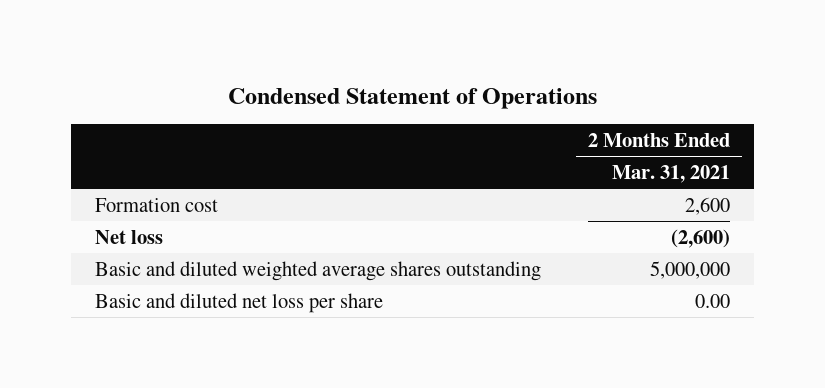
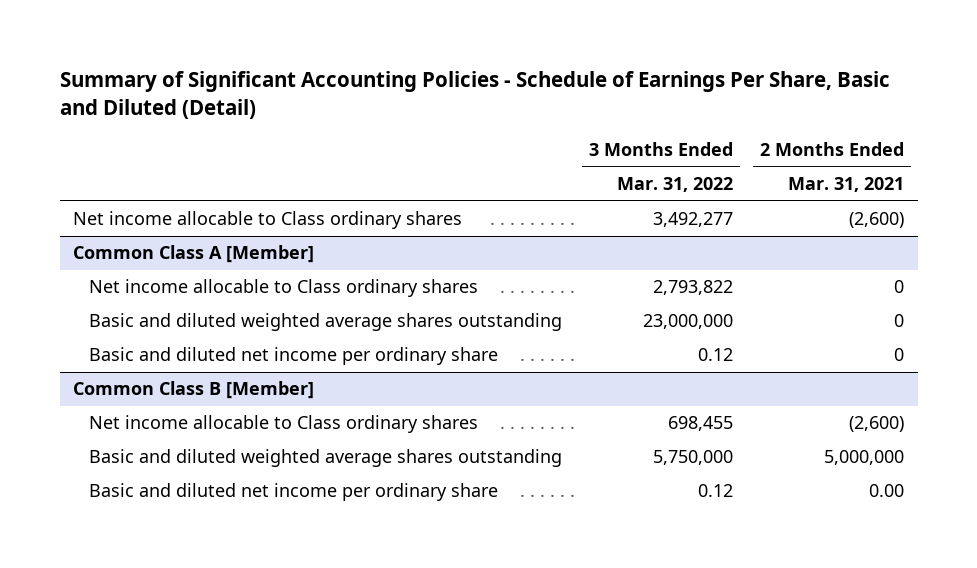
- Condensed Statement of Operations
+ Summary of Significant Accounting Policies - Schedule of Earnings Per Share, Basic and Diluted (Detail)
- | 2 Months Ended Mar. 31, 2021
+ | 3 Months Ended Mar. 31, 2022 | 2 Months Ended Mar. 31, 2021
- Formation cost | 2,600
- Net loss | (2,600)
+ Net income allocable to Class ordinary shares | 3,492,277 | (2,600)
+ Common Class A [Member]
+ Net income allocable to Class ordinary shares | 2,793,822 | 0
+ Basic and diluted weighted average shares outstanding | 23,000,000 | 0
+ Basic and diluted net income per ordinary share | 0.12 | 0
+ Common Class B [Member]
+ Net income allocable to Class ordinary shares | 698,455 | (2,600)
- Basic and diluted net loss per share | 0.00
+ Basic and diluted net income per ordinary share | 0.12 | 0.00

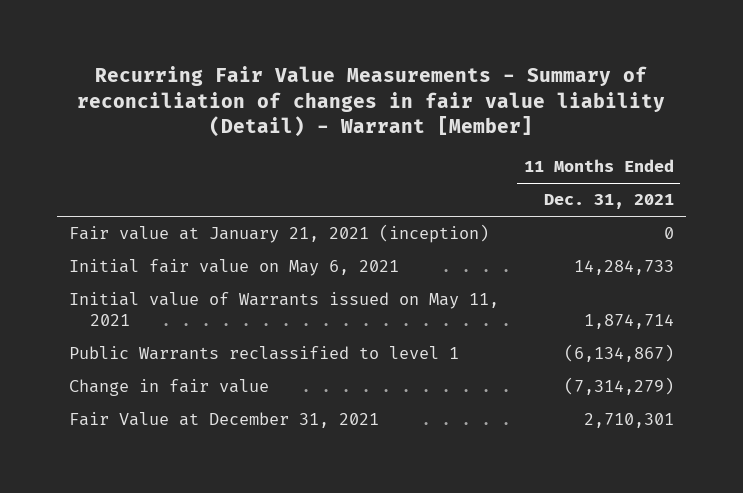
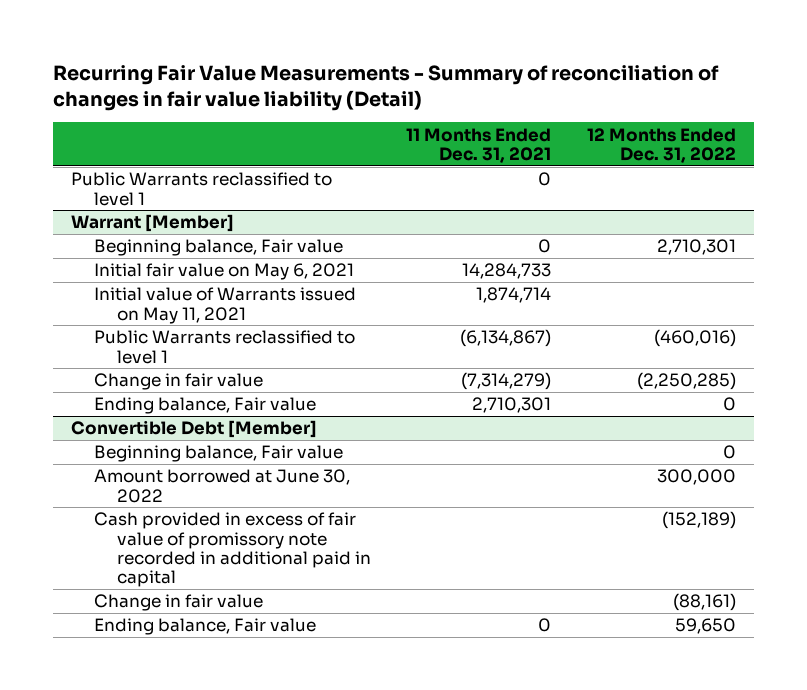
- Recurring Fair Value Measurements - Summary of reconciliation of changes in fair value liability (Detail) - Warrant [Member]
+ Recurring Fair Value Measurements - Summary of reconciliation of changes in fair value liability (Detail)
- | 11 Months Ended Dec. 31, 2021
+ | 11 Months Ended Dec. 31, 2021 | 12 Months Ended Dec. 31, 2022
- Fair value at January 21, 2021 (inception) | 0
+ Public Warrants reclassified to level 1 | 0 |
+ Warrant [Member]
+ Beginning balance, Fair value | 0 | 2,710,301
- Fair Value at December 31, 2021 | 2,710,301
+ Ending balance, Fair value | 2,710,301 | 0
+ Convertible Debt [Member]
+ Beginning balance, Fair value | | 0
+ Amount borrowed at June 30, 2022 | | 300,000
+ Cash provided in excess of fair value of promissory note recorded in additional paid in capital | | (152,189)
+ Change in fair value | | (88,161)
+ Ending balance, Fair value | 0 | 59,650

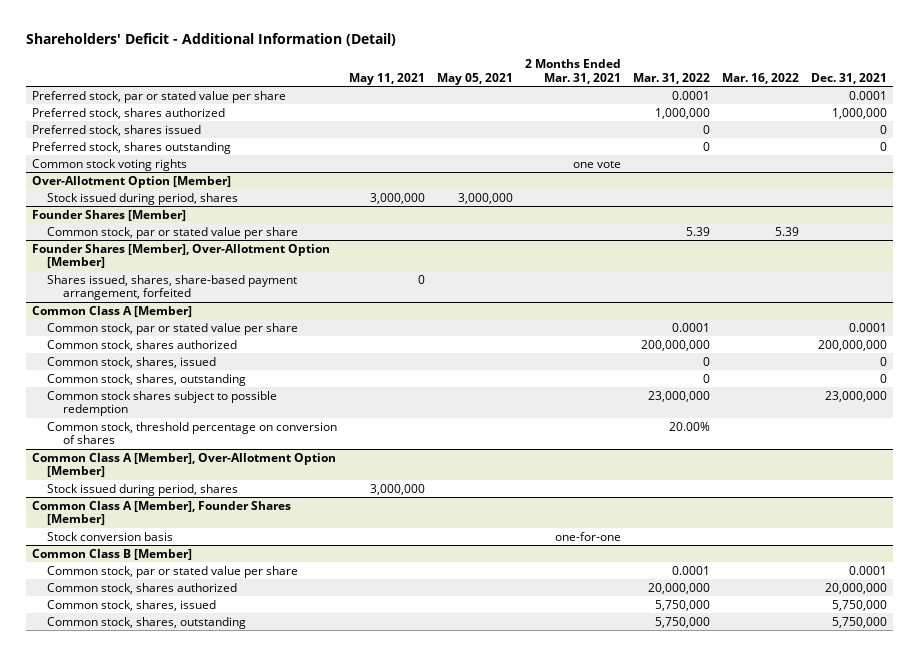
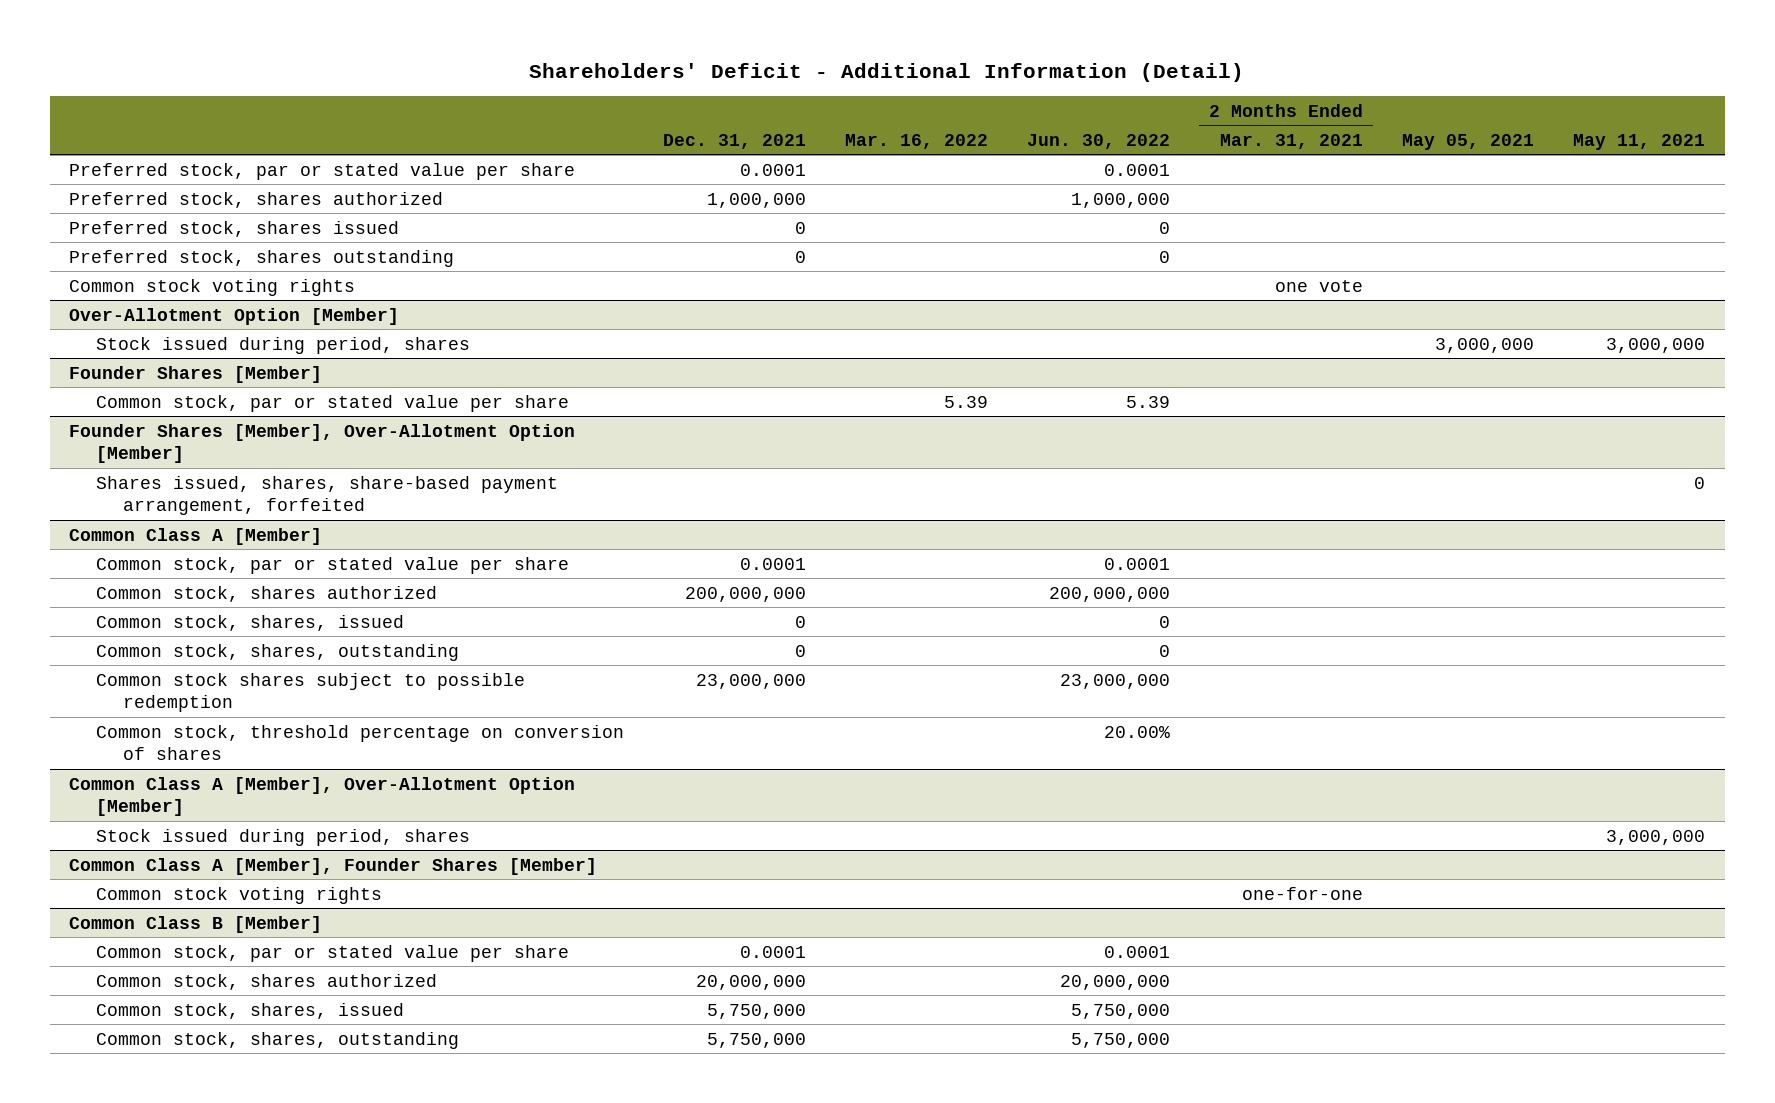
- | May 11, 2021 | May 05, 2021 | 2 Months Ended Mar. 31, 2021 | Mar. 31, 2022 | Mar. 16, 2022 | Dec. 31, 2021
+ | Dec. 31, 2021 | Mar. 16, 2022 | Jun. 30, 2022 | 2 Months Ended Mar. 31, 2021 | May 05, 2021 | May 11, 2021
@ Common Class A [Member], Founder Shares [Member]
- Stock conversion basis | | | one-for-one | | |
+ Common stock voting rights | | | | one-for-one | |

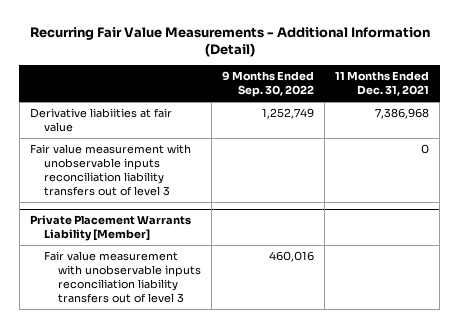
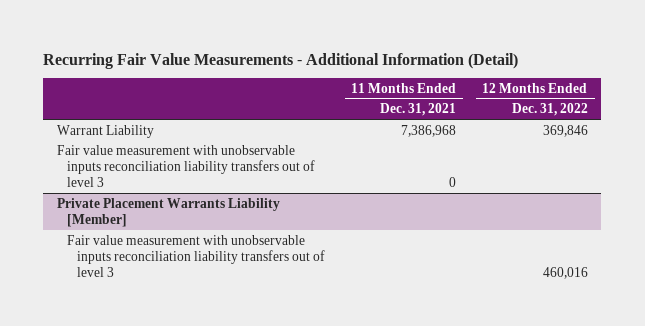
- | 9 Months Ended Sep. 30, 2022 | 11 Months Ended Dec. 31, 2021
+ | 11 Months Ended Dec. 31, 2021 | 12 Months Ended Dec. 31, 2022
- Derivative liabiities at fair value | 1,252,749 | 7,386,968
+ Warrant Liability | 7,386,968 | 369,846

